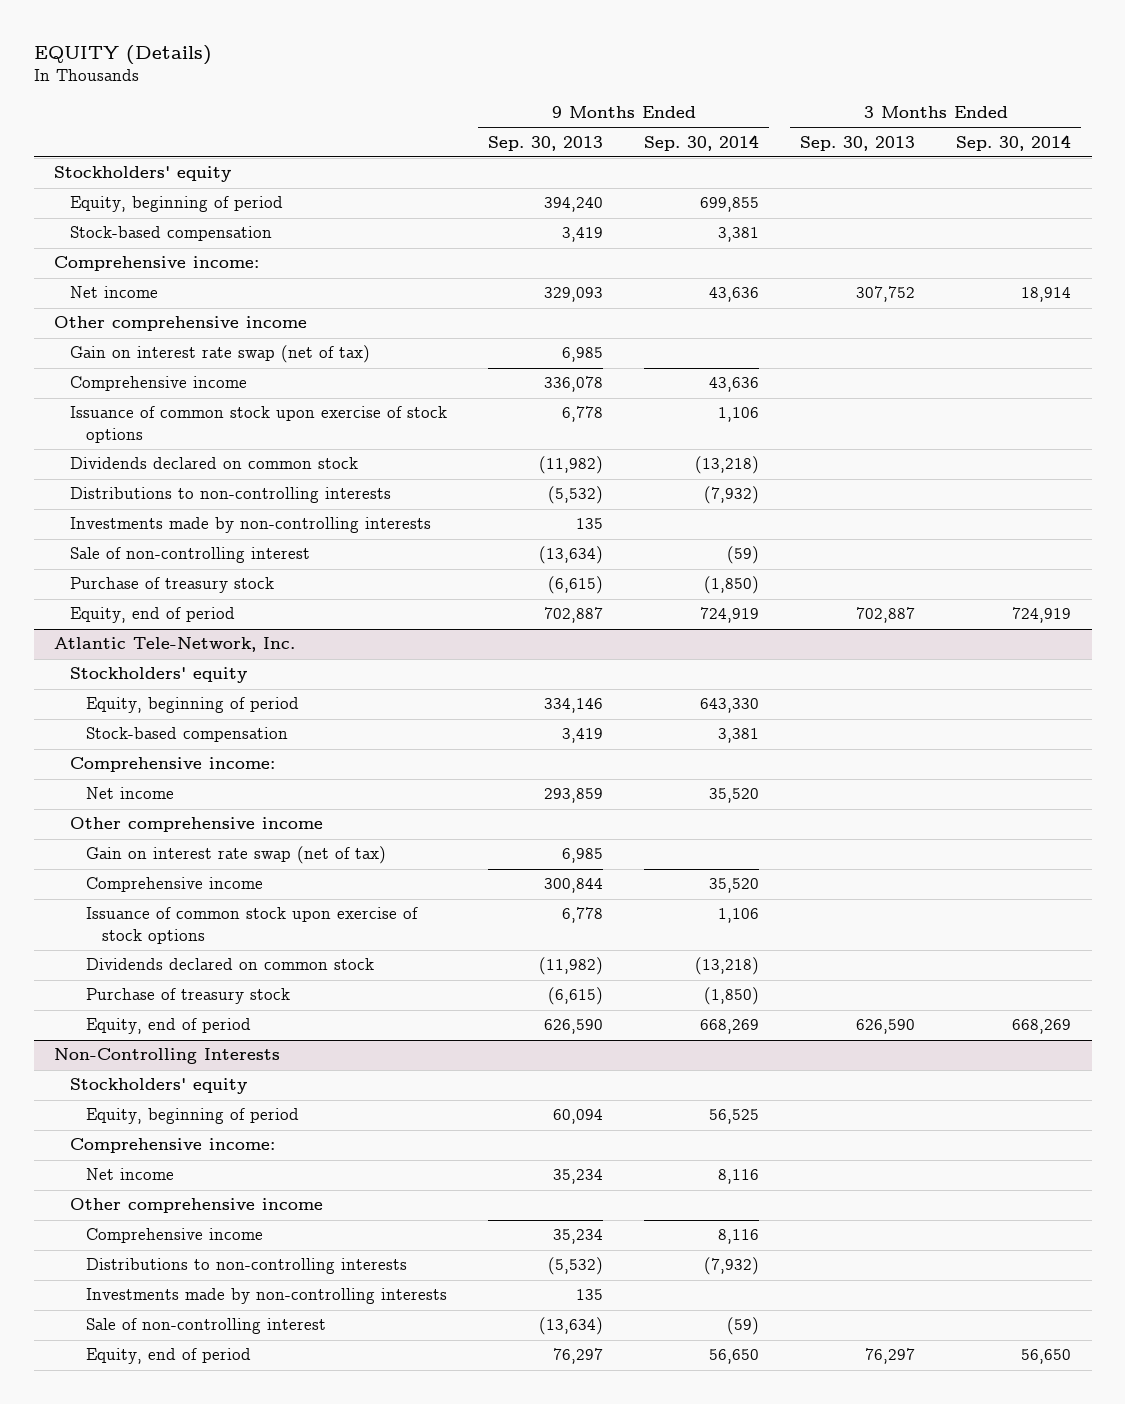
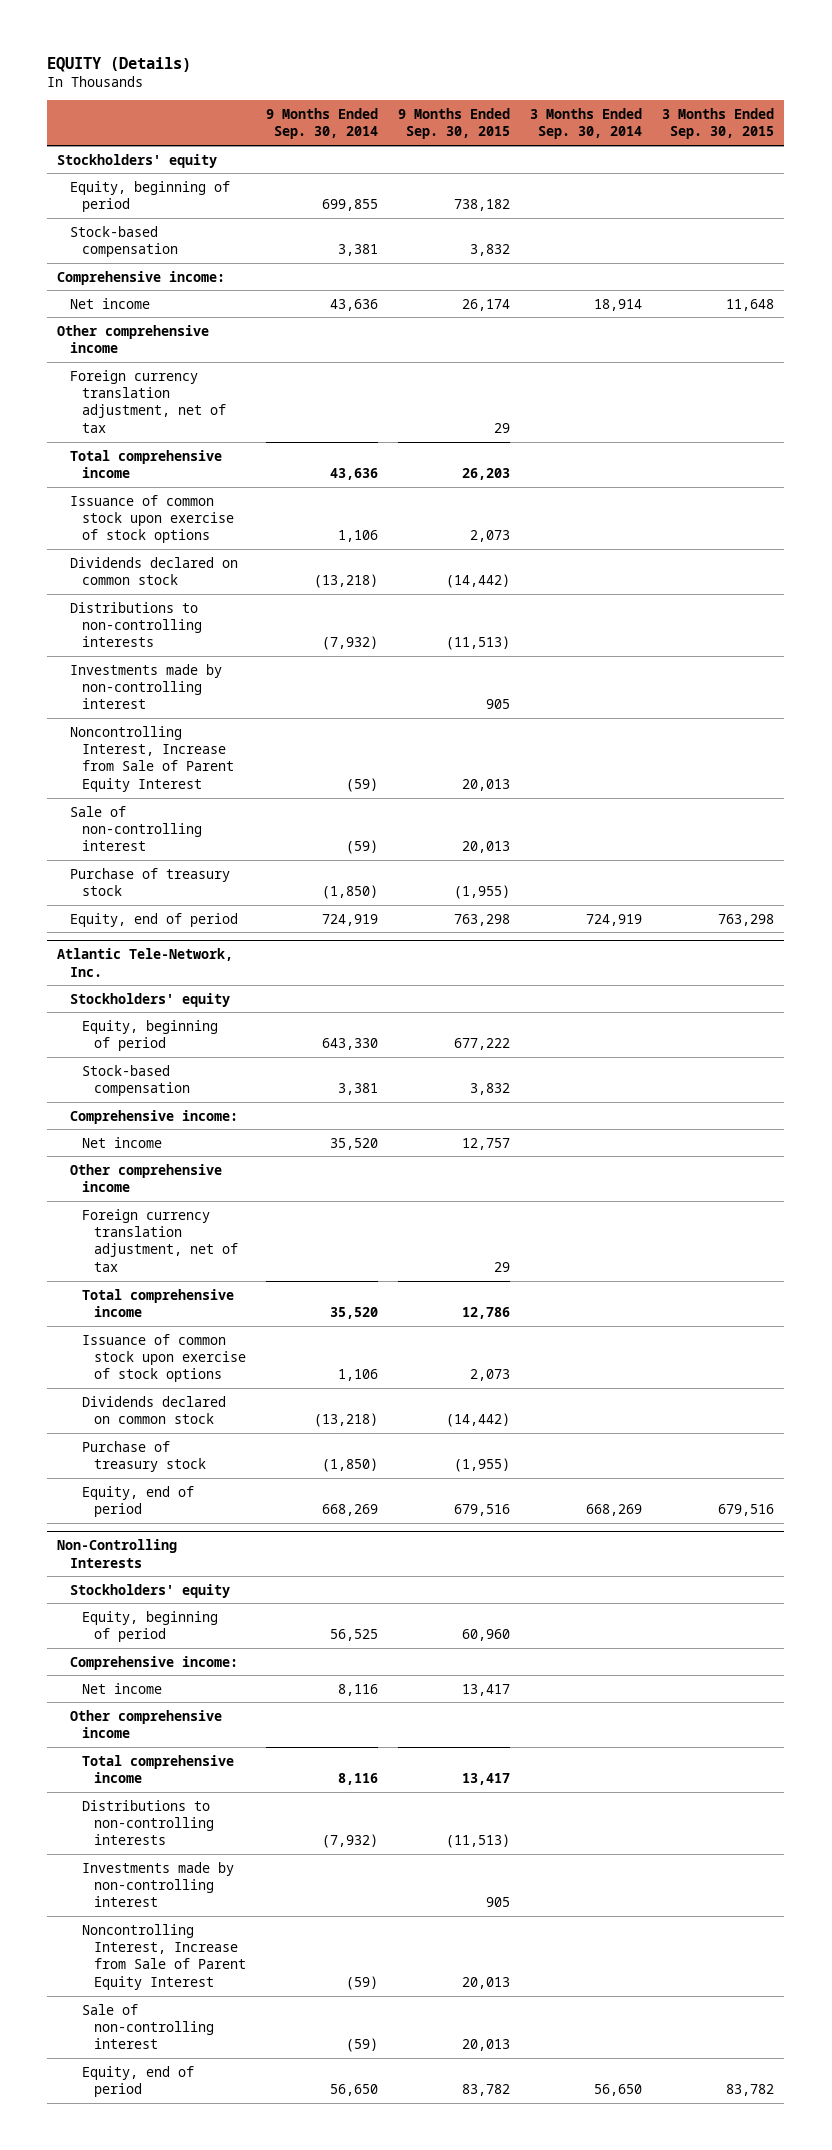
- | 9 Months Ended Sep. 30, 2013 | 9 Months Ended Sep. 30, 2014 | 3 Months Ended Sep. 30, 2013 | 3 Months Ended Sep. 30, 2014
+ | 9 Months Ended Sep. 30, 2014 | 9 Months Ended Sep. 30, 2015 | 3 Months Ended Sep. 30, 2014 | 3 Months Ended Sep. 30, 2015
- Gain on interest rate swap (net of tax) | 6,985 | | |
- Comprehensive income | 336,078 | 43,636 | |
+ Foreign currency translation adjustment, net of tax | | 29 | |
+ Total comprehensive income | 43,636 | 26,203 | |
- Investments made by non-controlling interests | 135 | | |
+ Investments made by non-controlling interest | | 905 | |
+ Noncontrolling Interest, Increase from Sale of Parent Equity Interest | (59) | 20,013 | |
@ Atlantic Tele-Network, Inc.
- Gain on interest rate swap (net of tax) | 6,985 | | |
- Comprehensive income | 300,844 | 35,520 | |
+ Foreign currency translation adjustment, net of tax | | 29 | |
+ Total comprehensive income | 35,520 | 12,786 | |
@ Non-Controlling Interests
- Comprehensive income | 35,234 | 8,116 | |
+ Total comprehensive income | 8,116 | 13,417 | |
- Investments made by non-controlling interests | 135 | | |
+ Investments made by non-controlling interest | | 905 | |
+ Noncontrolling Interest, Increase from Sale of Parent Equity Interest | (59) | 20,013 | |

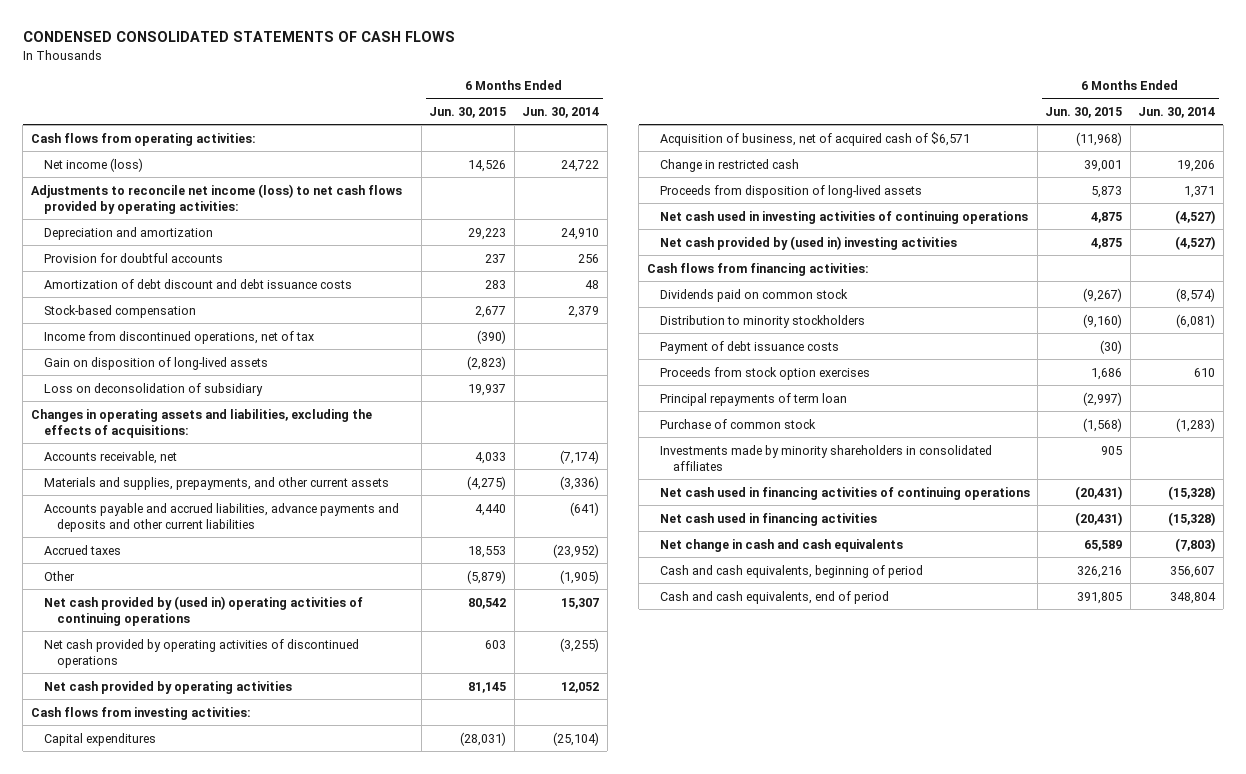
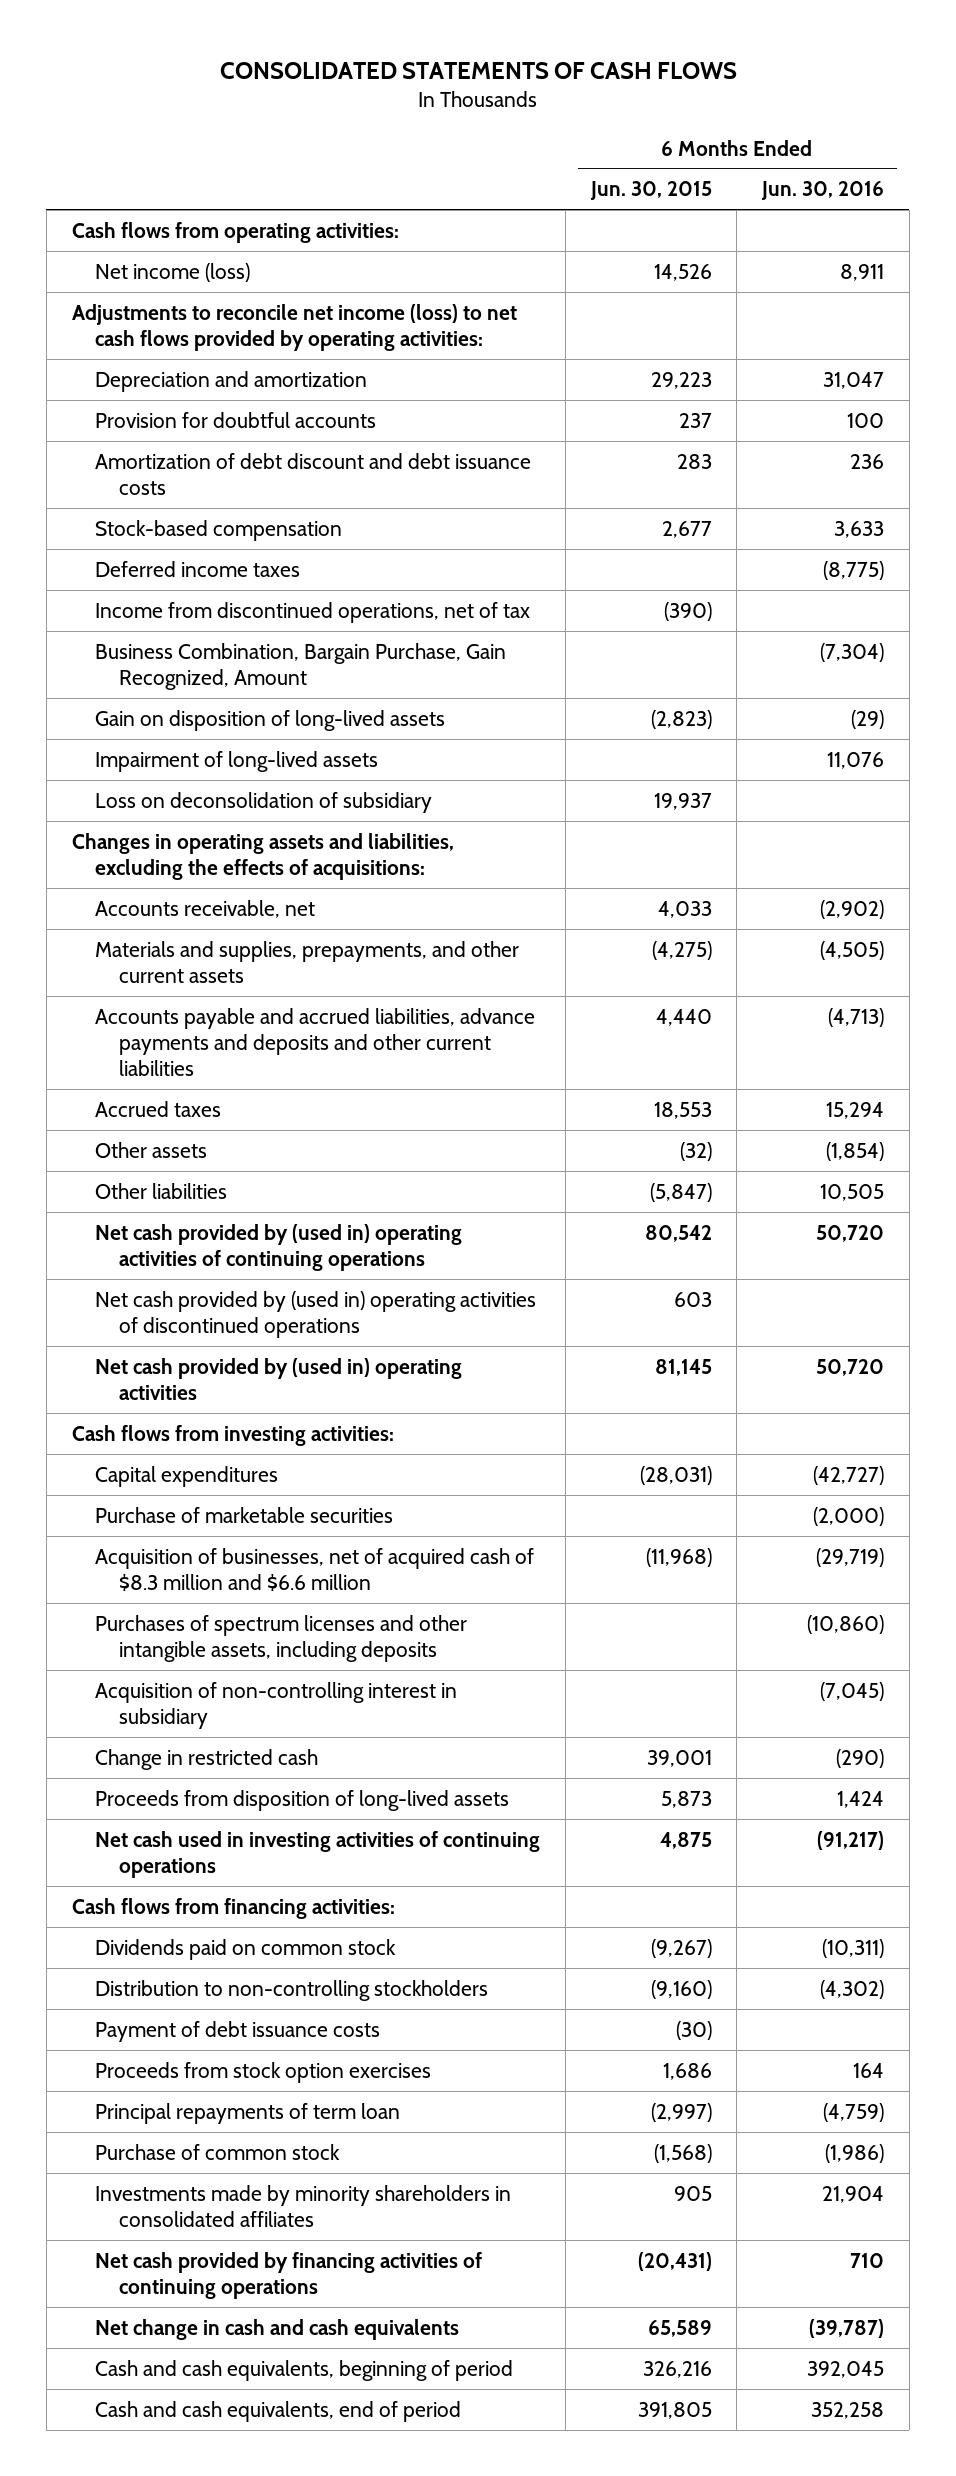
- CONDENSED CONSOLIDATED STATEMENTS OF CASH FLOWS
+ CONSOLIDATED STATEMENTS OF CASH FLOWS
- | 6 Months Ended Jun. 30, 2015 | 6 Months Ended Jun. 30, 2014
+ | 6 Months Ended Jun. 30, 2015 | 6 Months Ended Jun. 30, 2016
+ Deferred income taxes | | (8,775)
+ Business Combination, Bargain Purchase, Gain Recognized, Amount | | (7,304)
+ Impairment of long-lived assets | | 11,076
- Other | (5,879) | (1,905)
+ Other assets | (32) | (1,854)
+ Other liabilities | (5,847) | 10,505
- Net cash provided by operating activities of discontinued operations | 603 | (3,255)
- Net cash provided by operating activities | 81,145 | 12,052
+ Net cash provided by (used in) operating activities of discontinued operations | 603 |
+ Net cash provided by (used in) operating activities | 81,145 | 50,720
- Acquisition of business, net of acquired cash of $6,571 | (11,968) |
+ Purchase of marketable securities | | (2,000)
+ Acquisition of businesses, net of acquired cash of $8.3 million and $6.6 million | (11,968) | (29,719)
+ Purchases of spectrum licenses and other intangible assets, including deposits | | (10,860)
+ Acquisition of non-controlling interest in subsidiary | | (7,045)
- Net cash provided by (used in) investing activities | 4,875 | (4,527)
- Distribution to minority stockholders | (9,160) | (6,081)
+ Distribution to non-controlling stockholders | (9,160) | (4,302)
- Net cash used in financing activities of continuing operations | (20,431) | (15,328)
- Net cash used in financing activities | (20,431) | (15,328)
+ Net cash provided by financing activities of continuing operations | (20,431) | 710

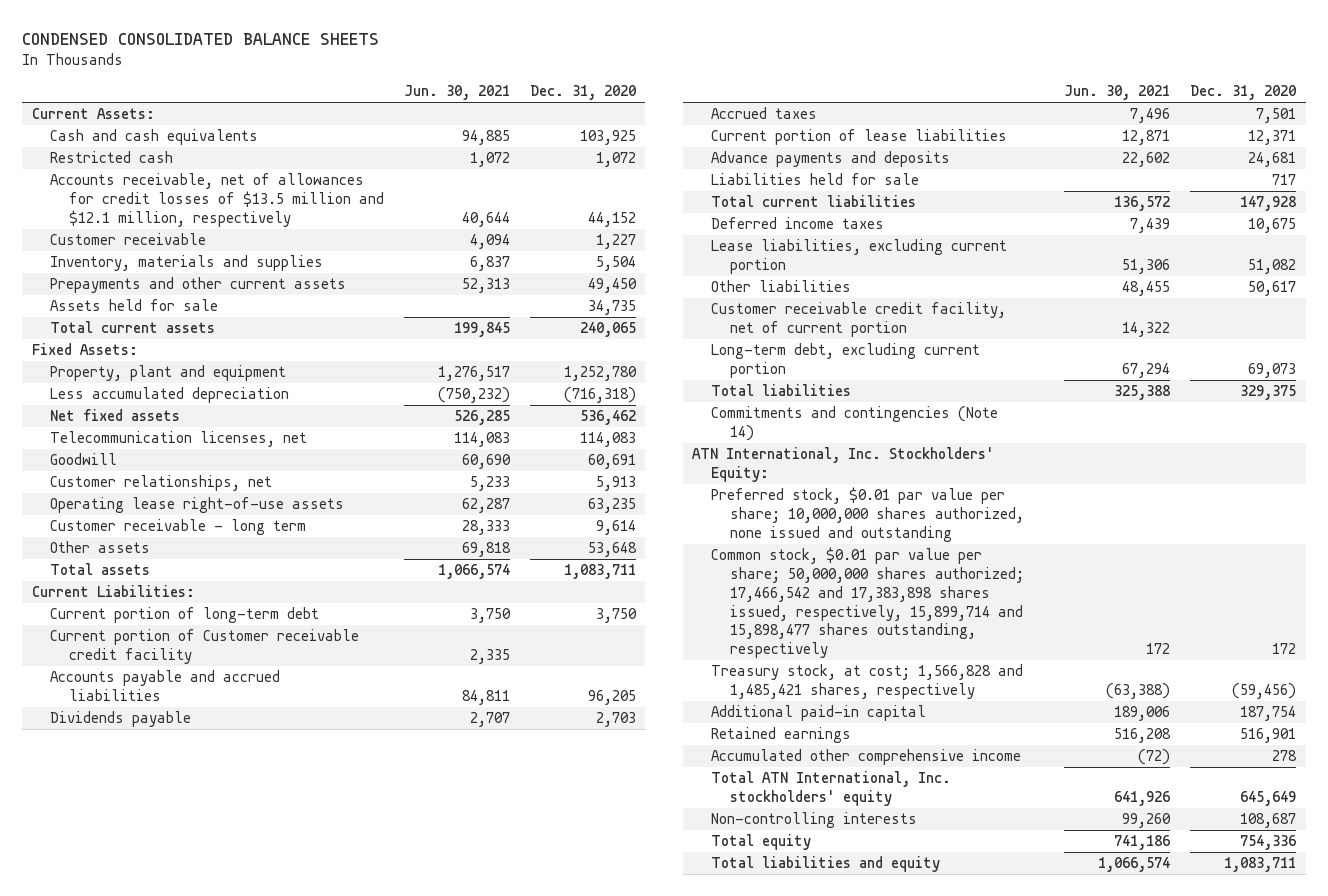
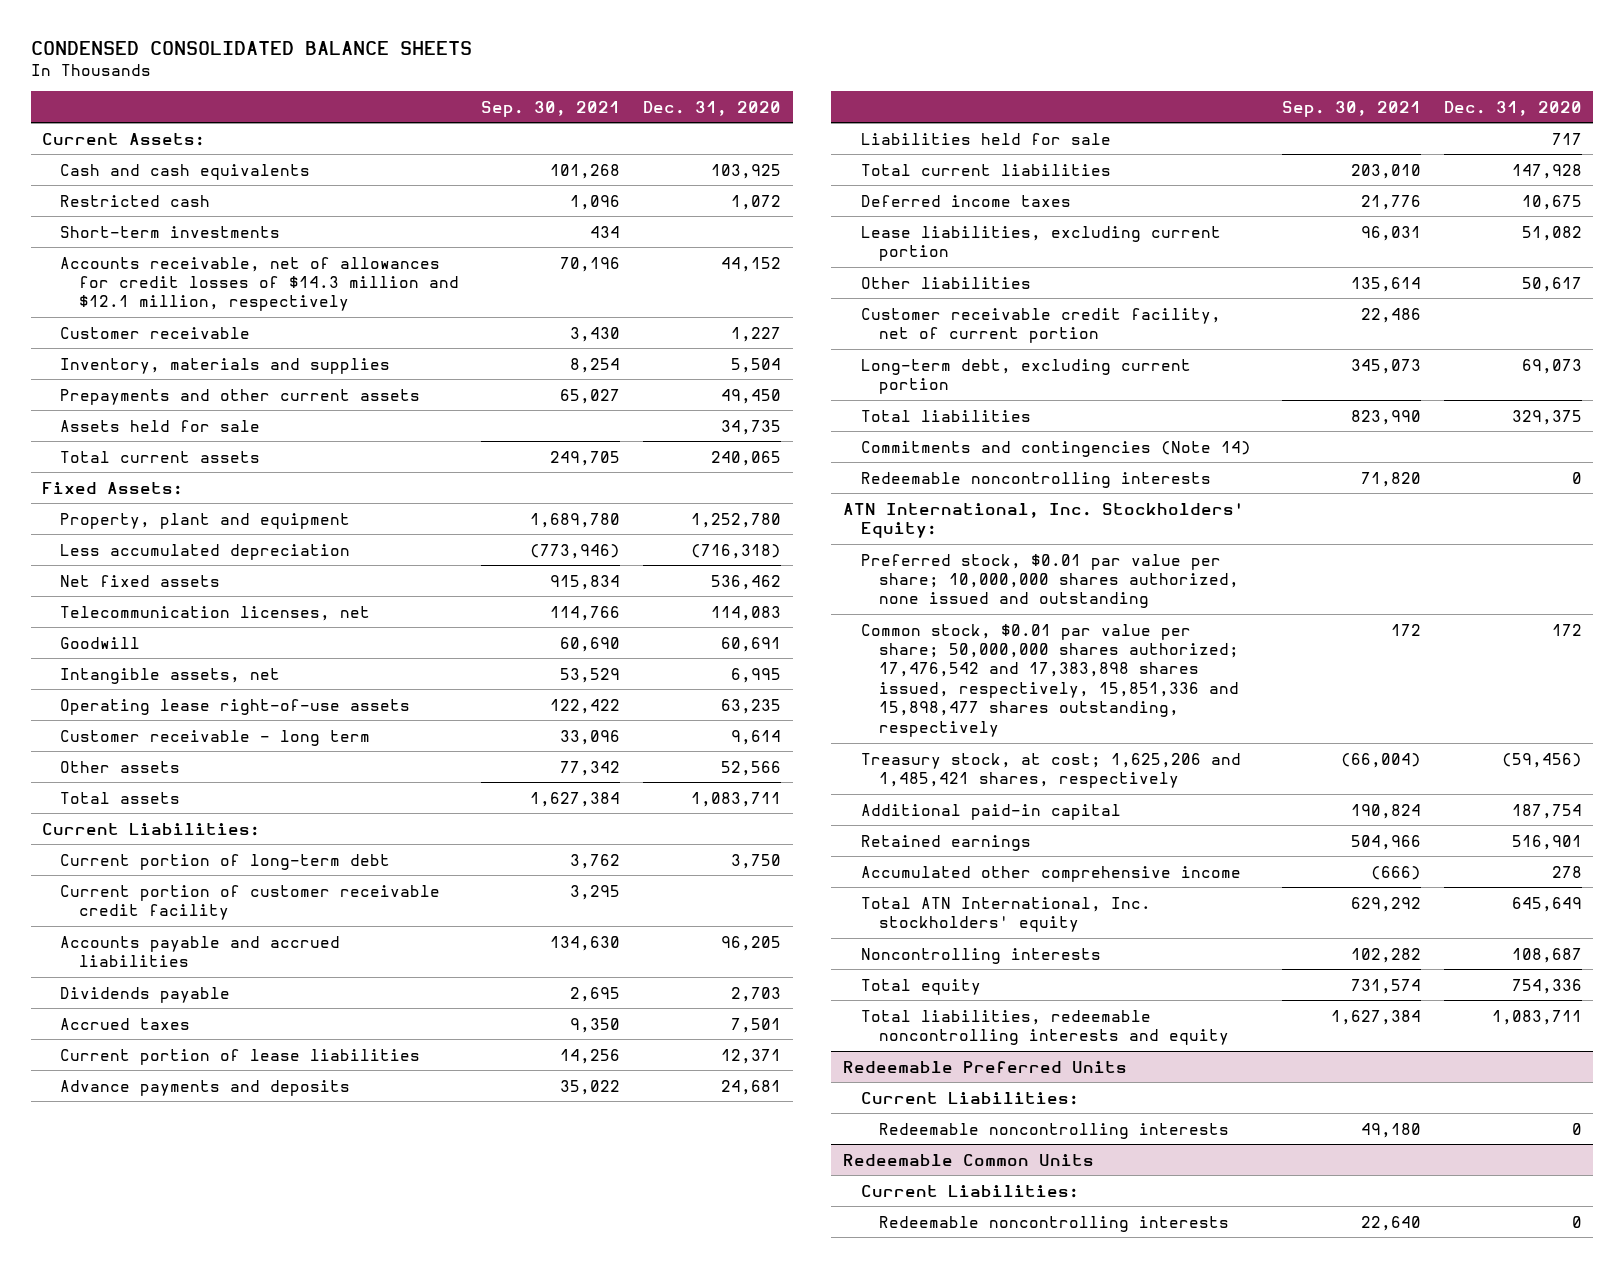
- | Jun. 30, 2021 | Dec. 31, 2020
+ | Sep. 30, 2021 | Dec. 31, 2020
- Accounts receivable, net of allowances for credit losses of $13.5 million and $12.1 million, respectively | 40,644 | 44,152
+ Short-term investments | 434 |
+ Accounts receivable, net of allowances for credit losses of $14.3 million and $12.1 million, respectively | 70,196 | 44,152
- Customer relationships, net | 5,233 | 5,913
+ Intangible assets, net | 53,529 | 6,995
- Other assets | 69,818 | 53,648
+ Other assets | 77,342 | 52,566
- Current portion of Customer receivable credit facility | 2,335 |
+ Current portion of customer receivable credit facility | 3,295 |
+ Redeemable noncontrolling interests | 71,820 | 0
- Common stock, $0.01 par value per share; 50,000,000 shares authorized; 17,466,542 and 17,383,898 shares issued, respectively, 15,899,714 and 15,898,477 shares outstanding, respectively | 172 | 172
- Treasury stock, at cost; 1,566,828 and 1,485,421 shares, respectively | (63,388) | (59,456)
+ Common stock, $0.01 par value per share; 50,000,000 shares authorized; 17,476,542 and 17,383,898 shares issued, respectively, 15,851,336 and 15,898,477 shares outstanding, respectively | 172 | 172
+ Treasury stock, at cost; 1,625,206 and 1,485,421 shares, respectively | (66,004) | (59,456)
- Non-controlling interests | 99,260 | 108,687
+ Noncontrolling interests | 102,282 | 108,687
- Total liabilities and equity | 1,066,574 | 1,083,711
+ Total liabilities, redeemable noncontrolling interests and equity | 1,627,384 | 1,083,711
+ Redeemable Preferred Units
+ Current Liabilities:
+ Redeemable noncontrolling interests | 49,180 | 0
+ Redeemable Common Units
+ Current Liabilities:
+ Redeemable noncontrolling interests | 22,640 | 0

